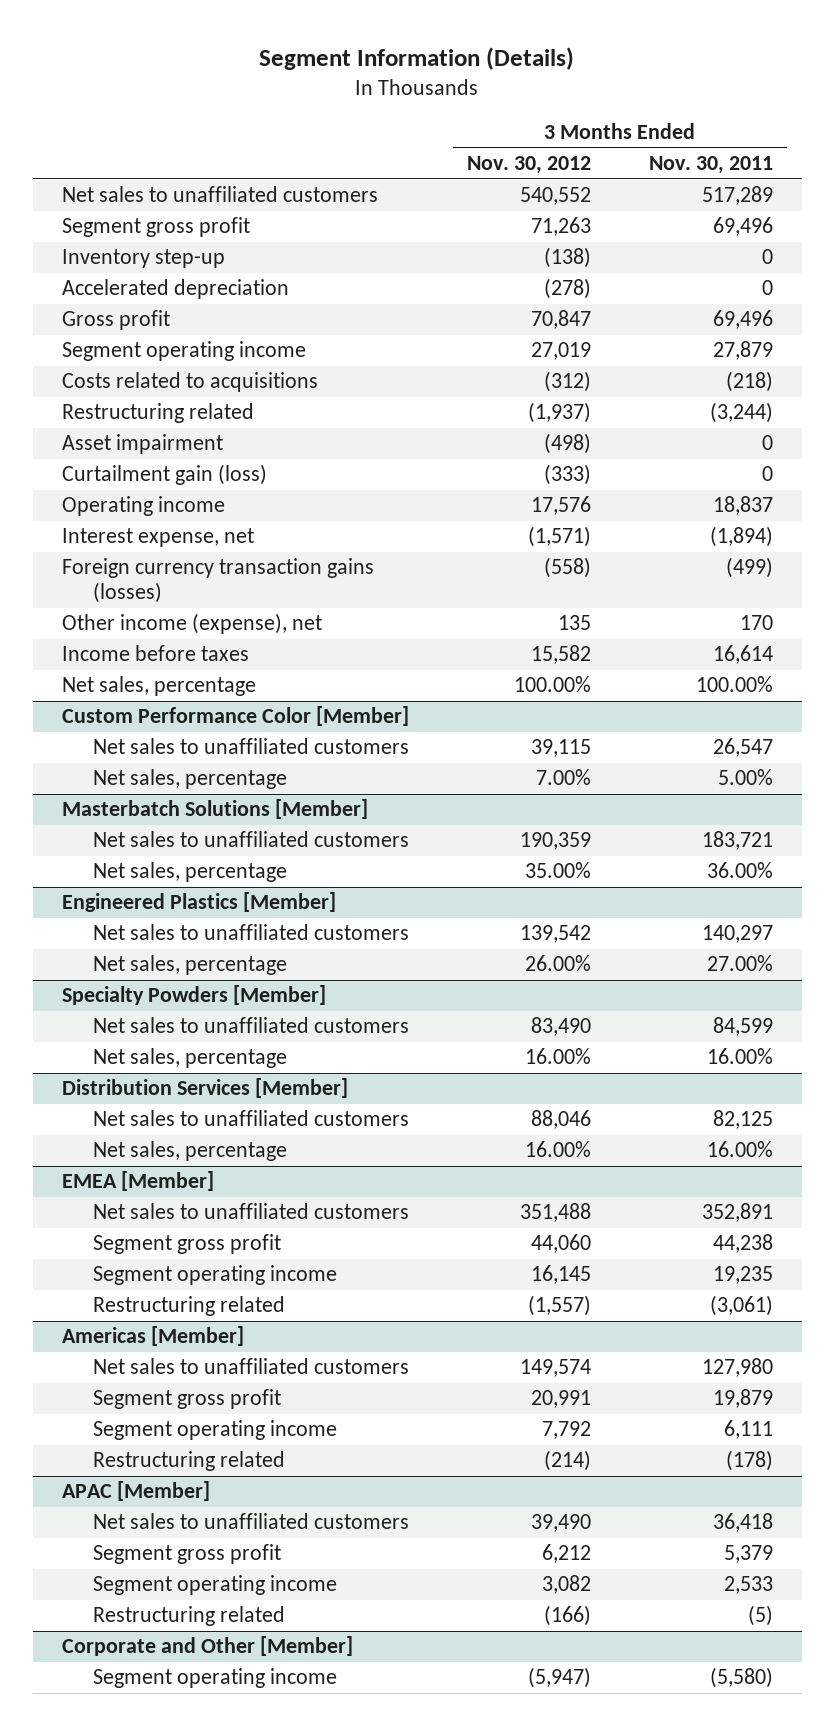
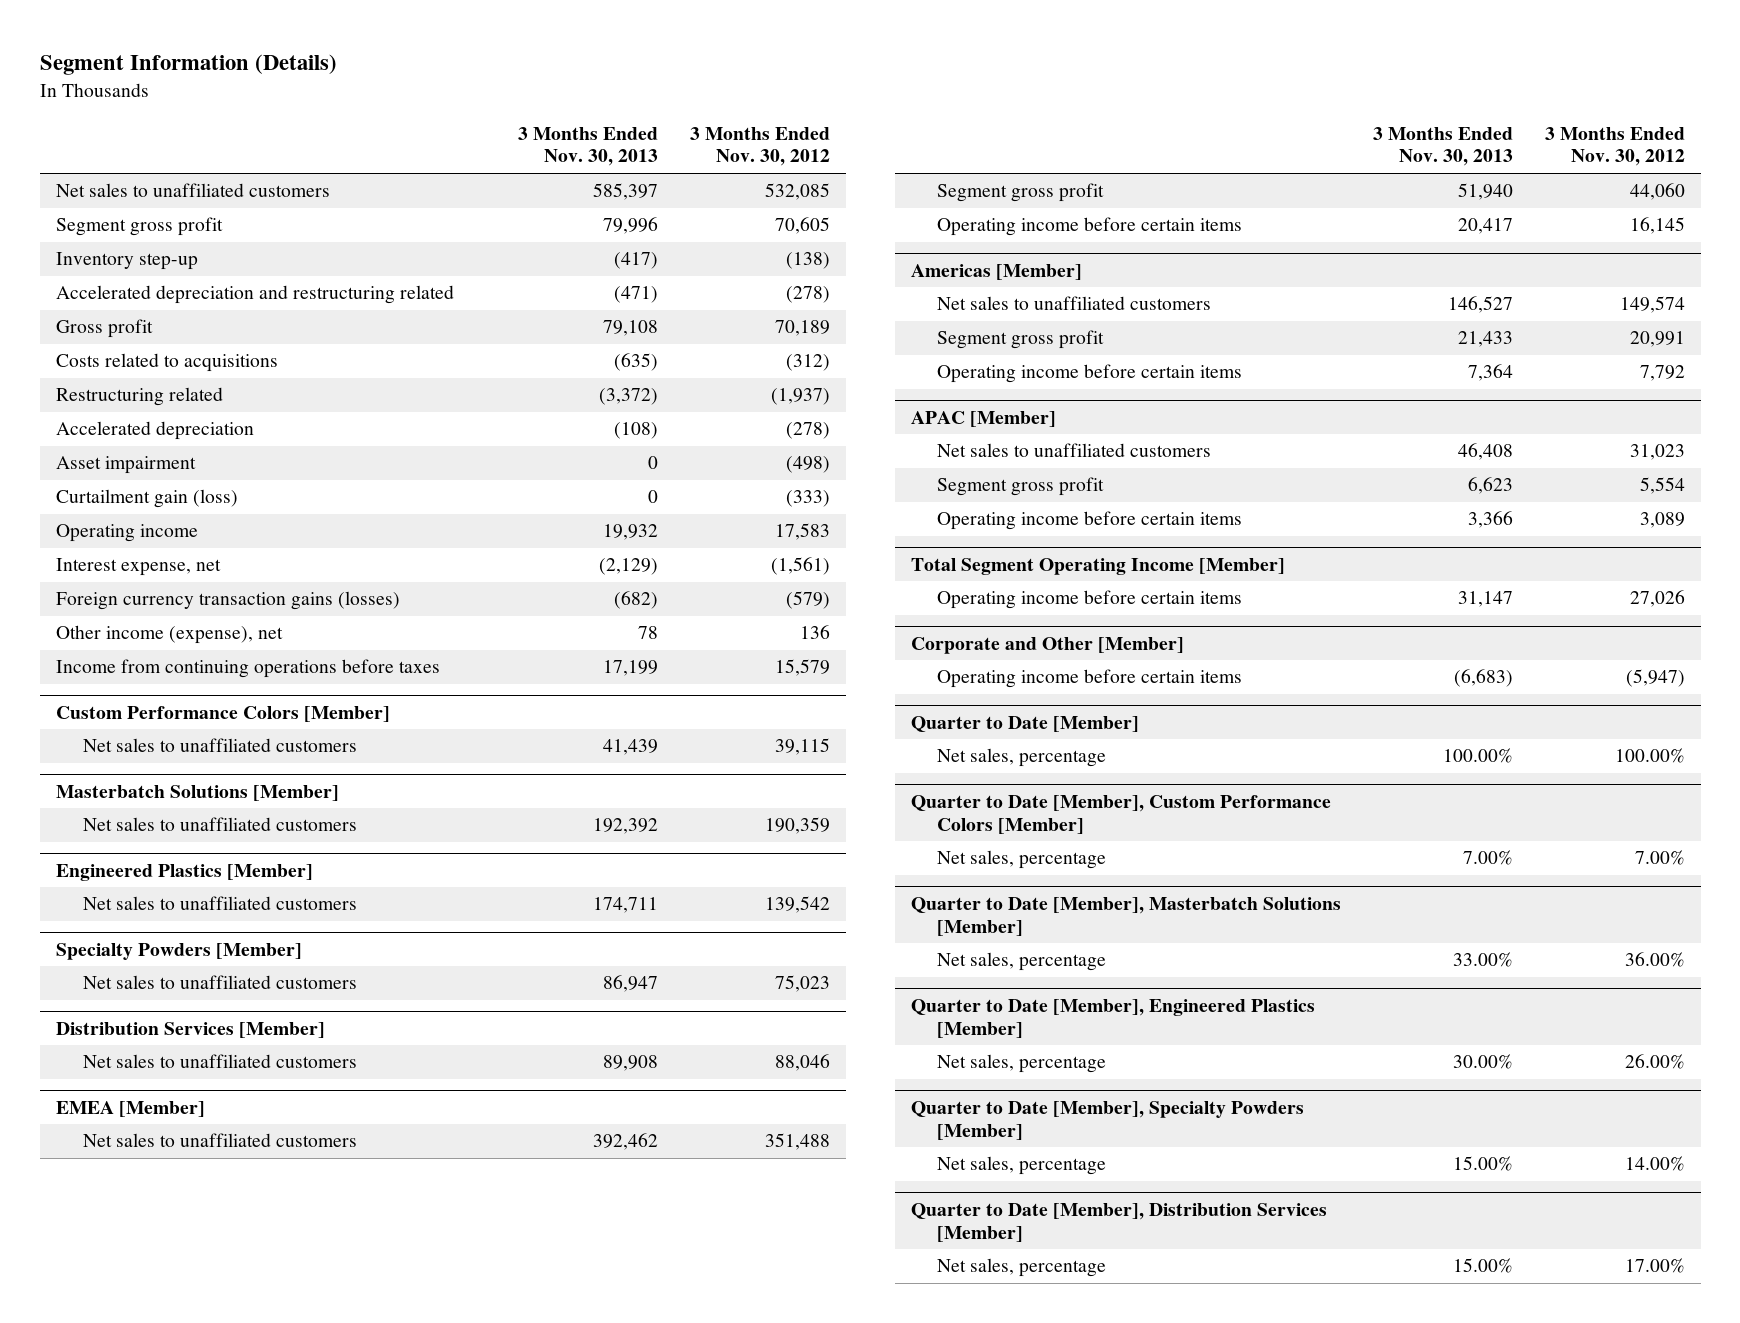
- | 3 Months Ended Nov. 30, 2012 | 3 Months Ended Nov. 30, 2011
+ | 3 Months Ended Nov. 30, 2013 | 3 Months Ended Nov. 30, 2012
- Net sales to unaffiliated customers | 540,552 | 517,289
- Segment gross profit | 71,263 | 69,496
+ Net sales to unaffiliated customers | 585,397 | 532,085
+ Segment gross profit | 79,996 | 70,605
- Gross profit | 70,847 | 69,496
- Segment operating income | 27,019 | 27,879
+ Accelerated depreciation and restructuring related | (471) | (278)
+ Gross profit | 79,108 | 70,189
moved down: Accelerated depreciation | (108) | (278)
- Operating income | 17,576 | 18,837
- Interest expense, net | (1,571) | (1,894)
- Foreign currency transaction gains (losses) | (558) | (499)
- Other income (expense), net | 135 | 170
- Income before taxes | 15,582 | 16,614
- Net sales, percentage | 100.00% | 100.00%
- Custom Performance Color [Member]
+ Operating income | 19,932 | 17,583
+ Interest expense, net | (2,129) | (1,561)
+ Foreign currency transaction gains (losses) | (682) | (579)
+ Other income (expense), net | 78 | 136
+ Income from continuing operations before taxes | 17,199 | 15,579
+ Custom Performance Colors [Member]
- Net sales, percentage | 7.00% | 5.00%
@ Masterbatch Solutions [Member]
- Net sales, percentage | 35.00% | 36.00%
@ Engineered Plastics [Member]
- Net sales, percentage | 26.00% | 27.00%
@ Specialty Powders [Member]
- Net sales to unaffiliated customers | 83,490 | 84,599
- Net sales, percentage | 16.00% | 16.00%
+ Net sales to unaffiliated customers | 86,947 | 75,023
@ Distribution Services [Member]
- Net sales, percentage | 16.00% | 16.00%
@ EMEA [Member]
- Segment operating income | 16,145 | 19,235
- Restructuring related | (1,557) | (3,061)
+ Operating income before certain items | 20,417 | 16,145
@ Americas [Member]
- Segment operating income | 7,792 | 6,111
- Restructuring related | (214) | (178)
+ Operating income before certain items | 7,364 | 7,792
@ APAC [Member]
- Net sales to unaffiliated customers | 39,490 | 36,418
- Segment gross profit | 6,212 | 5,379
- Segment operating income | 3,082 | 2,533
- Restructuring related | (166) | (5)
+ Net sales to unaffiliated customers | 46,408 | 31,023
+ Segment gross profit | 6,623 | 5,554
+ Operating income before certain items | 3,366 | 3,089
+ Total Segment Operating Income [Member]
+ Operating income before certain items | 31,147 | 27,026
@ Corporate and Other [Member]
- Segment operating income | (5,947) | (5,580)
+ Operating income before certain items | (6,683) | (5,947)
+ Quarter to Date [Member]
+ Net sales, percentage | 100.00% | 100.00%
+ Quarter to Date [Member], Custom Performance Colors [Member]
+ Net sales, percentage | 7.00% | 7.00%
+ Quarter to Date [Member], Masterbatch Solutions [Member]
+ Net sales, percentage | 33.00% | 36.00%
+ Quarter to Date [Member], Engineered Plastics [Member]
+ Net sales, percentage | 30.00% | 26.00%
+ Quarter to Date [Member], Specialty Powders [Member]
+ Net sales, percentage | 15.00% | 14.00%
+ Quarter to Date [Member], Distribution Services [Member]
+ Net sales, percentage | 15.00% | 17.00%

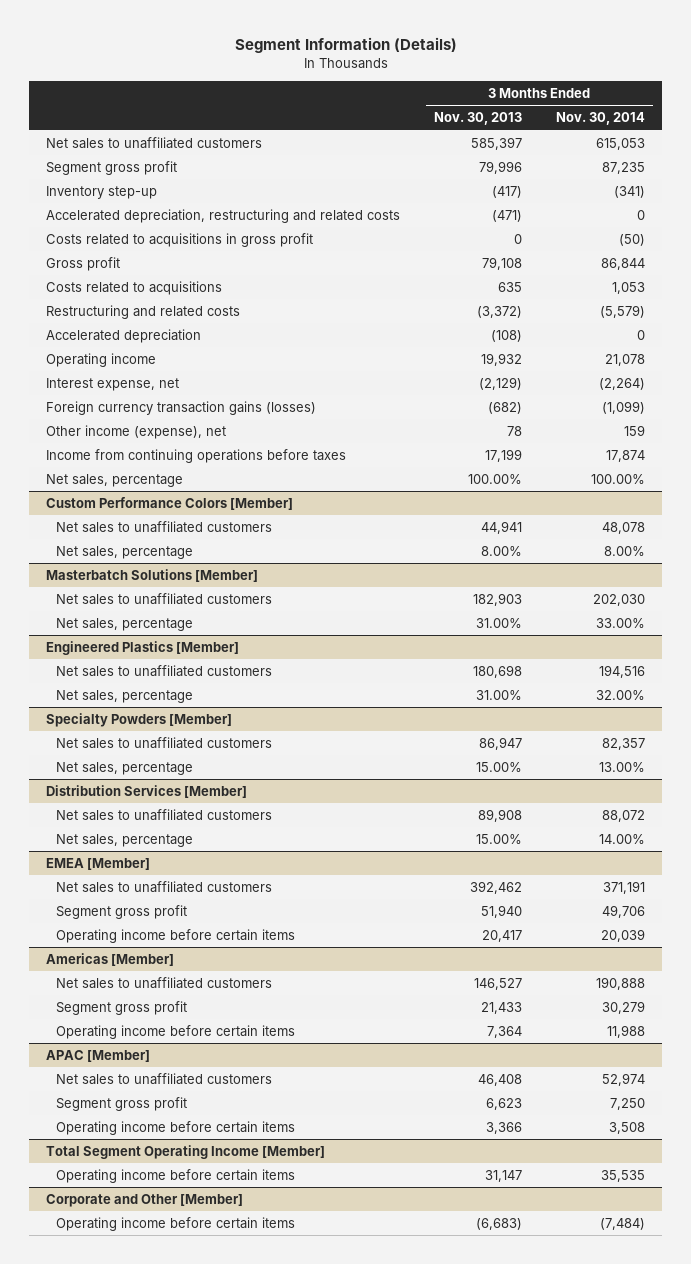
- | 3 Months Ended Nov. 30, 2013 | 3 Months Ended Nov. 30, 2012
+ | 3 Months Ended Nov. 30, 2013 | 3 Months Ended Nov. 30, 2014
- Accelerated depreciation and restructuring related | (471) | (278)
+ Accelerated depreciation, restructuring and related costs | (471) | 0
+ Costs related to acquisitions in gross profit | 0 | (50)
- Costs related to acquisitions | (635) | (312)
- Restructuring related | (3,372) | (1,937)
+ Costs related to acquisitions | 635 | 1,053
+ Restructuring and related costs | (3,372) | (5,579)
- Asset impairment | 0 | (498)
- Curtailment gain (loss) | 0 | (333)
+ Net sales, percentage | 100.00% | 100.00%
@ Custom Performance Colors [Member]
- Net sales to unaffiliated customers | 41,439 | 39,115
+ Net sales to unaffiliated customers | 44,941 | 48,078
+ Net sales, percentage | 8.00% | 8.00%
@ Masterbatch Solutions [Member]
- Net sales to unaffiliated customers | 192,392 | 190,359
+ Net sales to unaffiliated customers | 182,903 | 202,030
+ Net sales, percentage | 31.00% | 33.00%
@ Engineered Plastics [Member]
- Net sales to unaffiliated customers | 174,711 | 139,542
+ Net sales to unaffiliated customers | 180,698 | 194,516
+ Net sales, percentage | 31.00% | 32.00%
@ Specialty Powders [Member]
+ Net sales, percentage | 15.00% | 13.00%
@ Distribution Services [Member]
+ Net sales, percentage | 15.00% | 14.00%
- Quarter to Date [Member]
- Net sales, percentage | 100.00% | 100.00%
- Quarter to Date [Member], Custom Performance Colors [Member]
- Net sales, percentage | 7.00% | 7.00%
- Quarter to Date [Member], Masterbatch Solutions [Member]
- Net sales, percentage | 33.00% | 36.00%
- Quarter to Date [Member], Engineered Plastics [Member]
- Net sales, percentage | 30.00% | 26.00%
- Quarter to Date [Member], Specialty Powders [Member]
- Net sales, percentage | 15.00% | 14.00%
- Quarter to Date [Member], Distribution Services [Member]
- Net sales, percentage | 15.00% | 17.00%

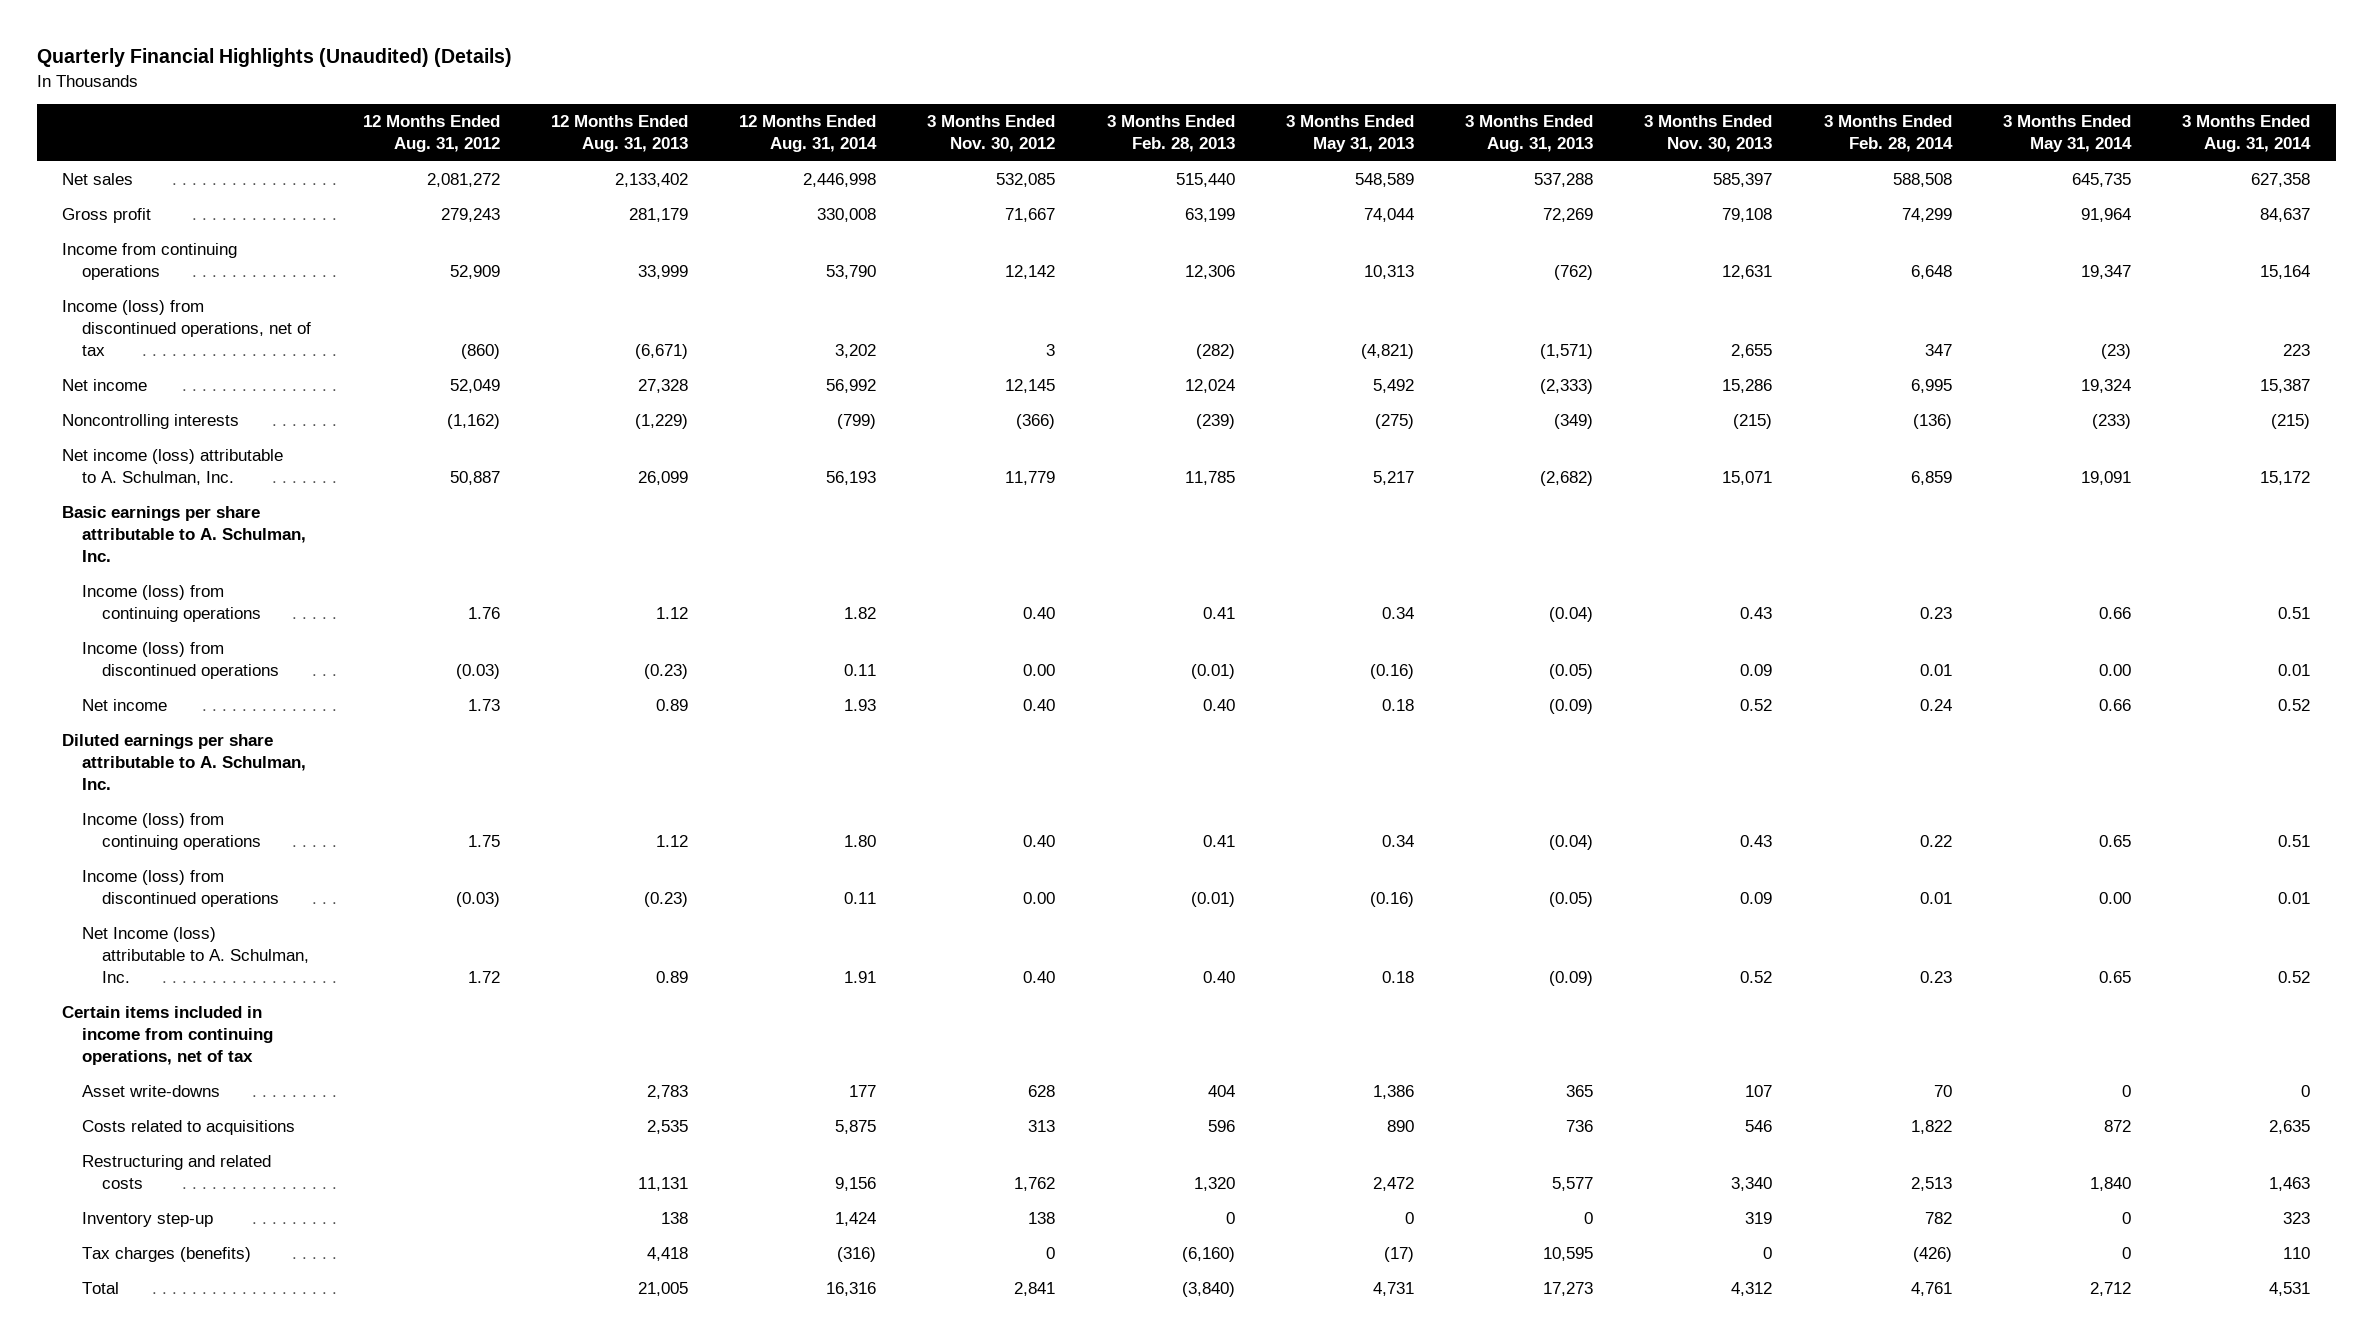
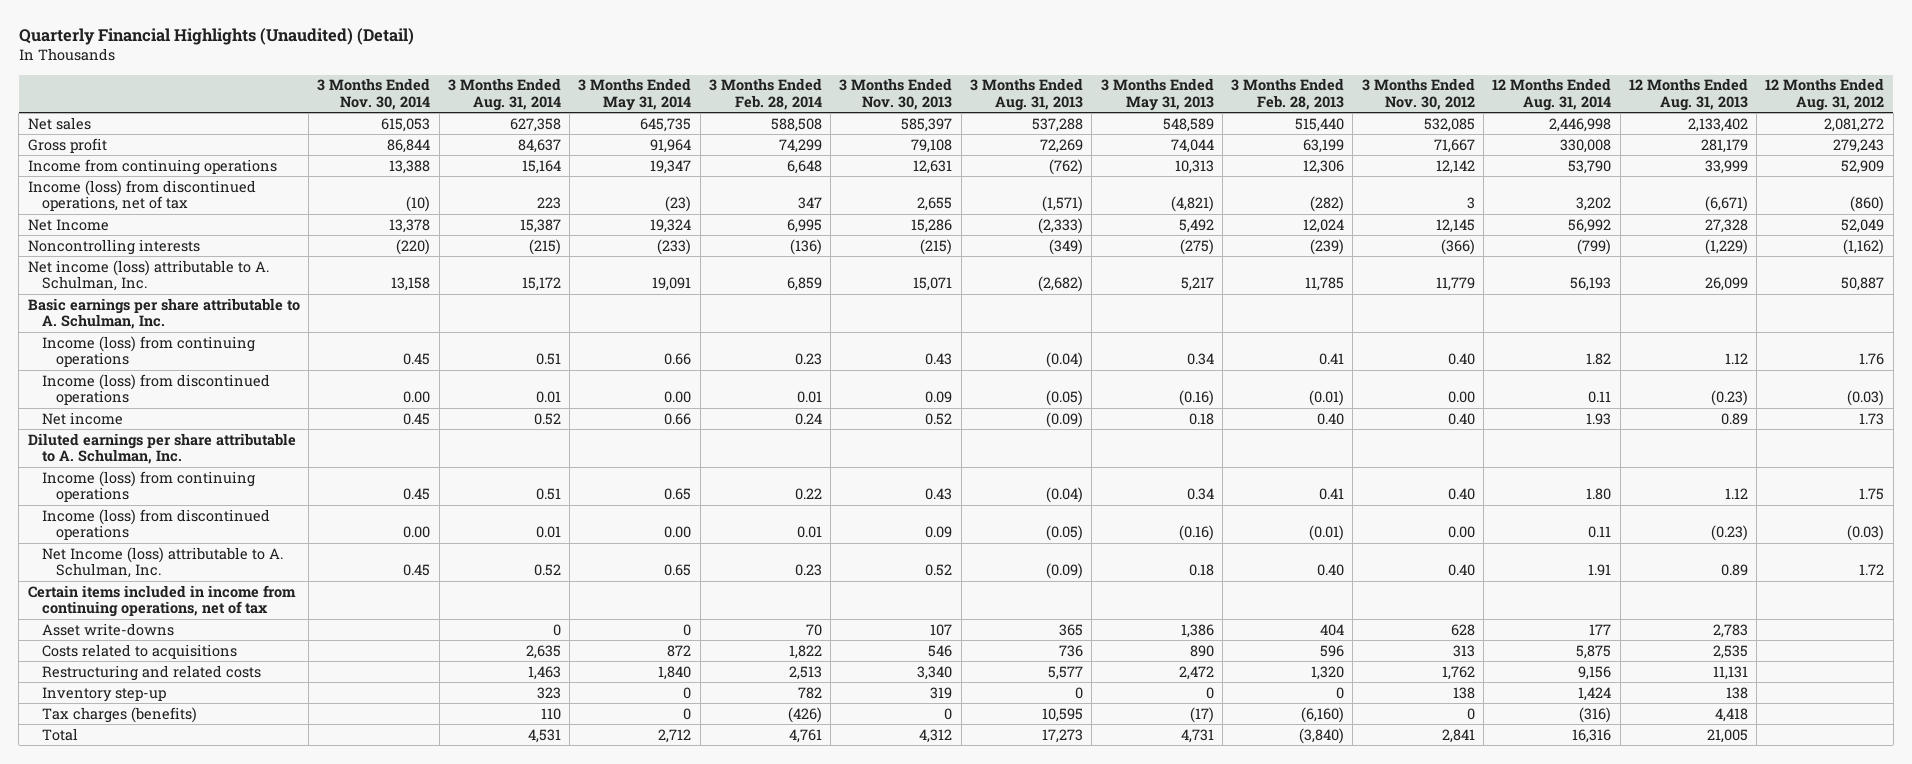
- Quarterly Financial Highlights (Unaudited) (Details)
+ Quarterly Financial Highlights (Unaudited) (Detail)
- | 12 Months Ended Aug. 31, 2012 | 12 Months Ended Aug. 31, 2013 | 12 Months Ended Aug. 31, 2014 | 3 Months Ended Nov. 30, 2012 | 3 Months Ended Feb. 28, 2013 | 3 Months Ended May 31, 2013 | 3 Months Ended Aug. 31, 2013 | 3 Months Ended Nov. 30, 2013 | 3 Months Ended Feb. 28, 2014 | 3 Months Ended May 31, 2014 | 3 Months Ended Aug. 31, 2014
+ | 3 Months Ended Nov. 30, 2014 | 3 Months Ended Aug. 31, 2014 | 3 Months Ended May 31, 2014 | 3 Months Ended Feb. 28, 2014 | 3 Months Ended Nov. 30, 2013 | 3 Months Ended Aug. 31, 2013 | 3 Months Ended May 31, 2013 | 3 Months Ended Feb. 28, 2013 | 3 Months Ended Nov. 30, 2012 | 12 Months Ended Aug. 31, 2014 | 12 Months Ended Aug. 31, 2013 | 12 Months Ended Aug. 31, 2012
- Net income | 52,049 | 27,328 | 56,992 | 12,145 | 12,024 | 5,492 | (2,333) | 15,286 | 6,995 | 19,324 | 15,387
+ Net Income | 13,378 | 15,387 | 19,324 | 6,995 | 15,286 | (2,333) | 5,492 | 12,024 | 12,145 | 56,992 | 27,328 | 52,049

